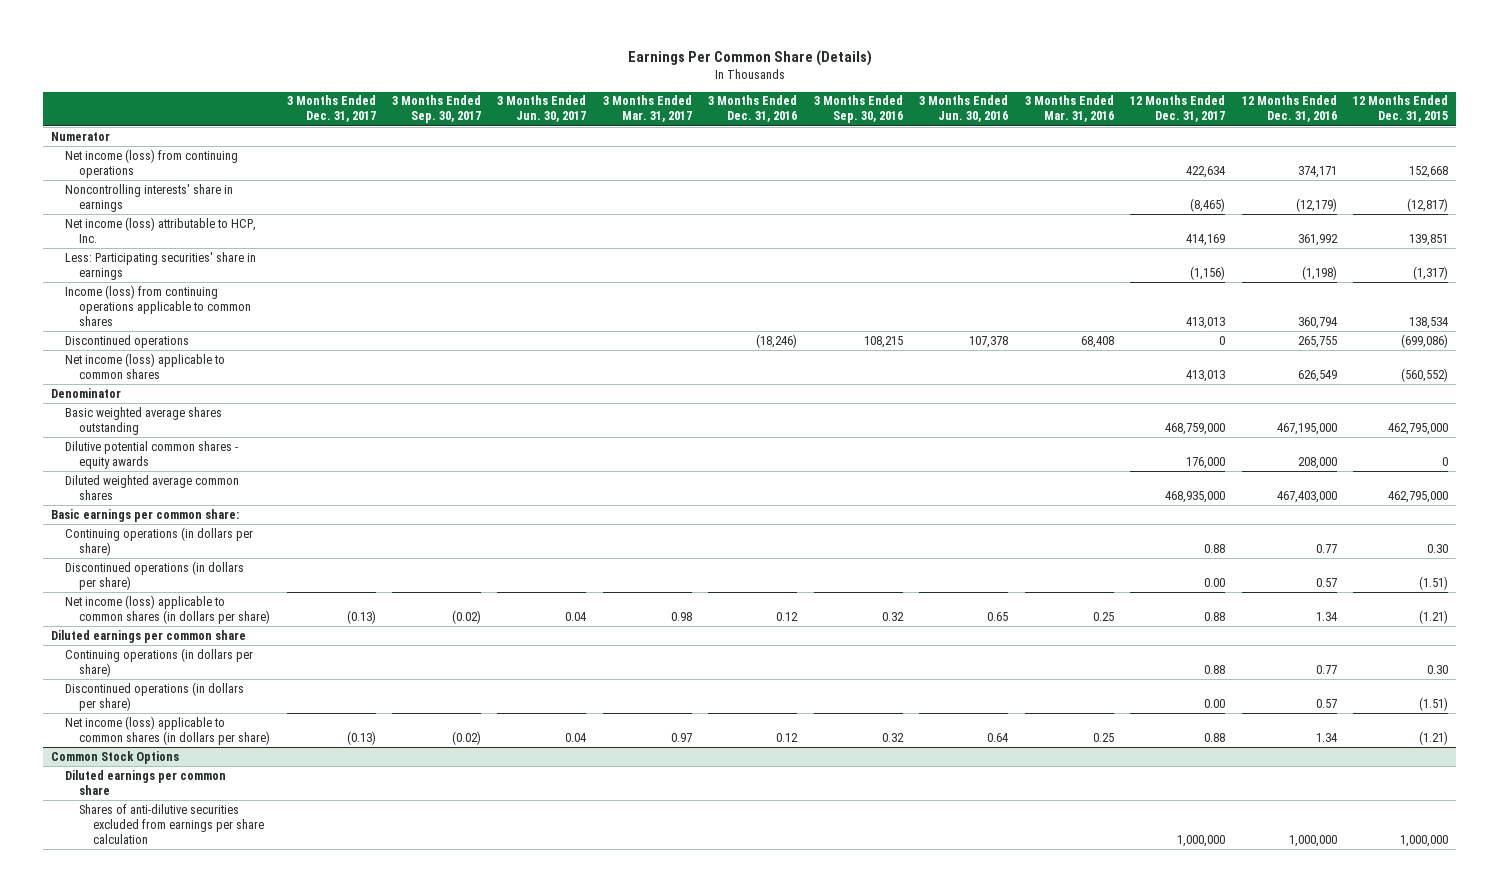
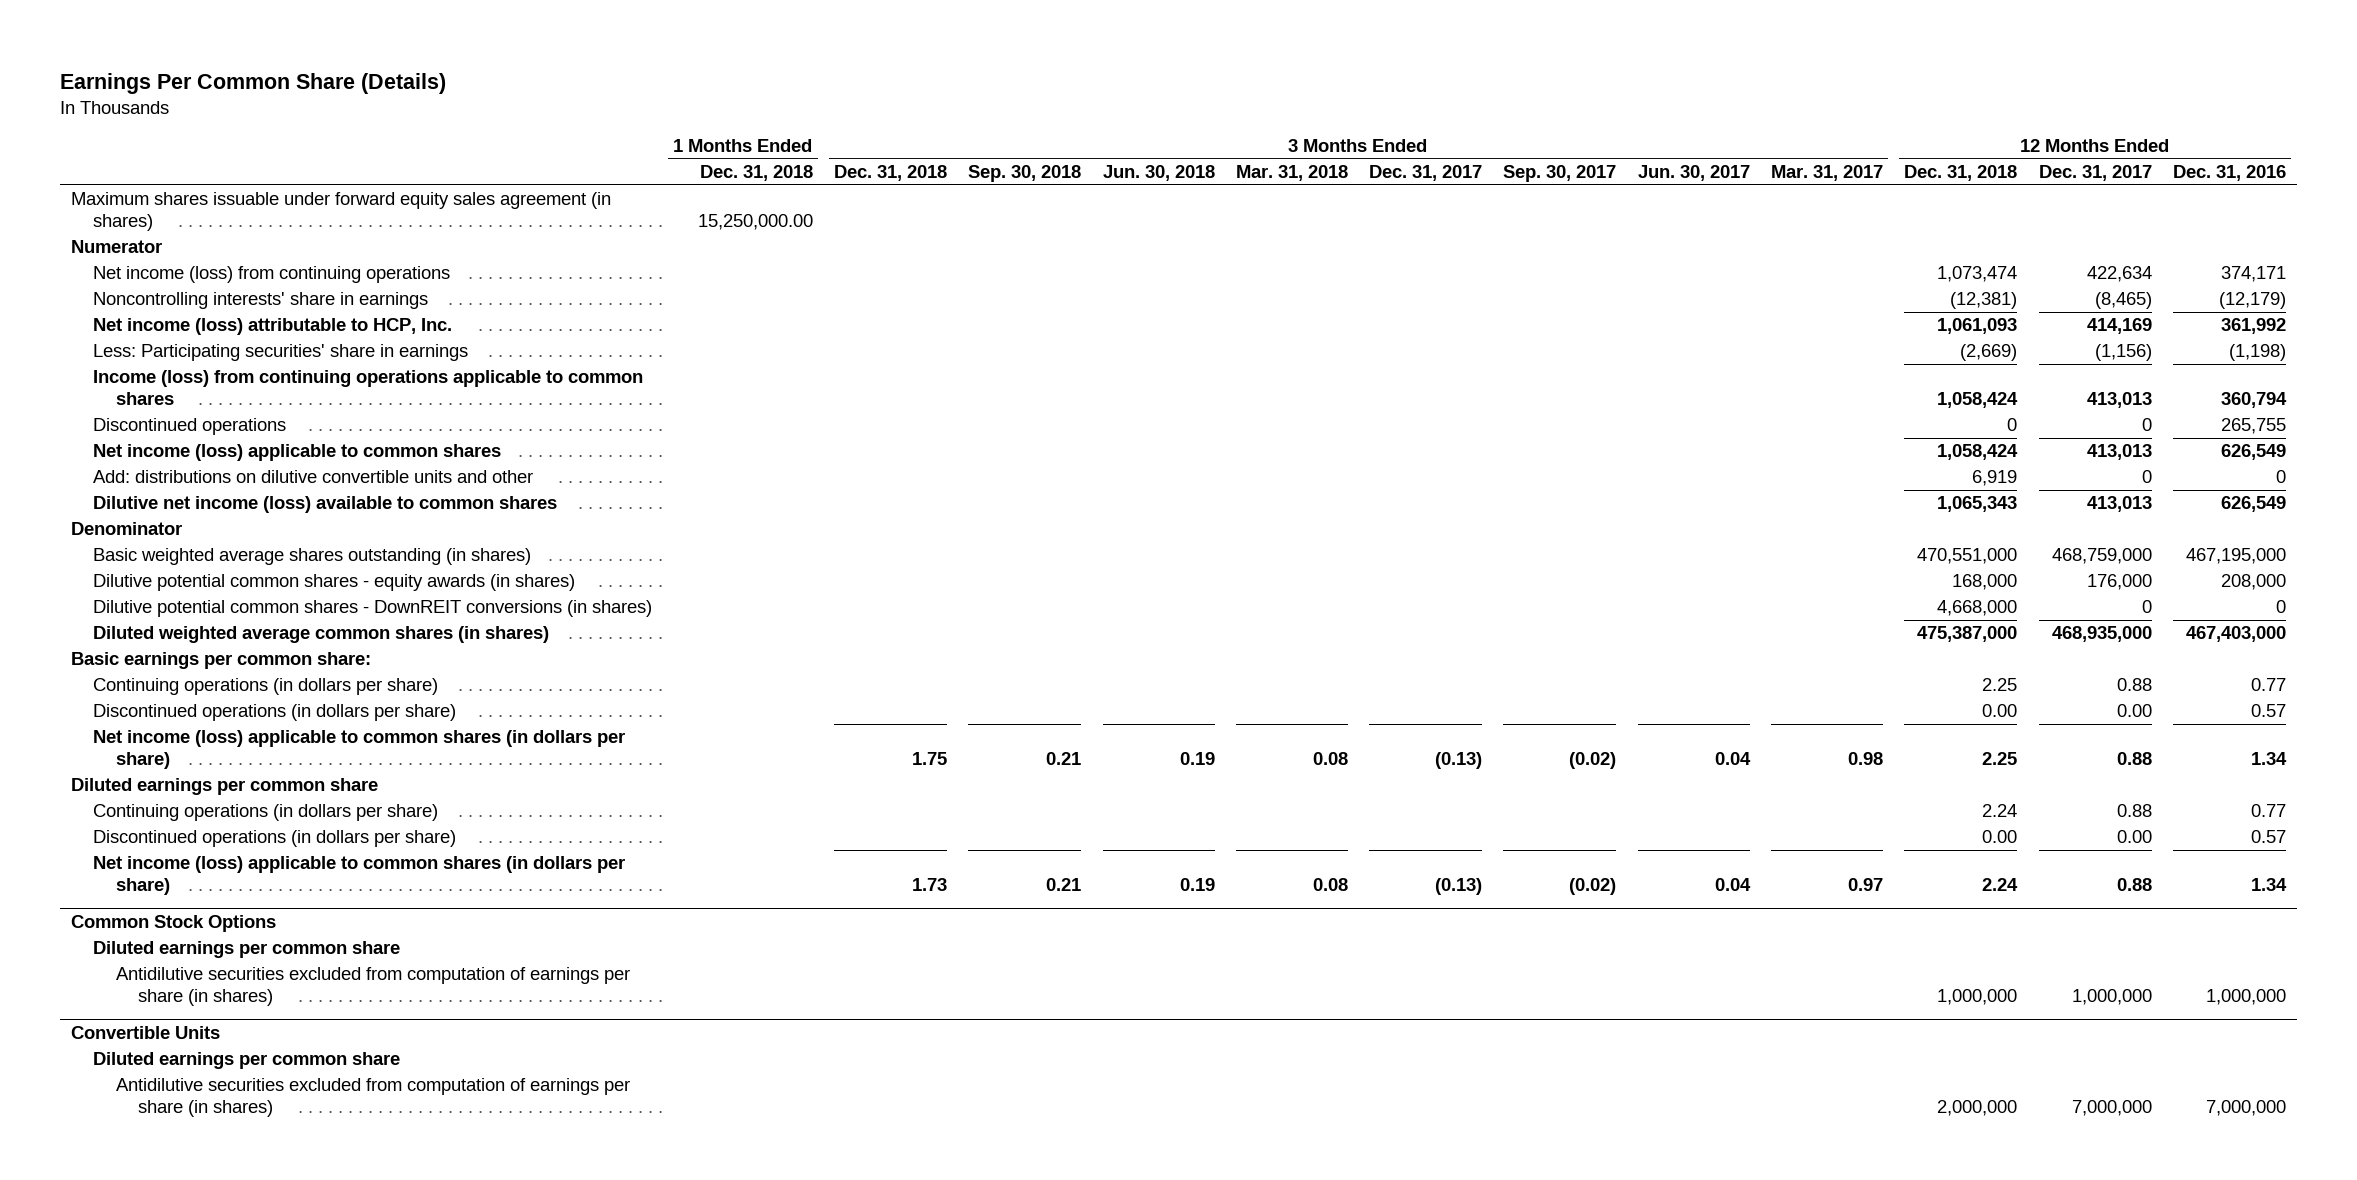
- | 3 Months Ended Dec. 31, 2017 | 3 Months Ended Sep. 30, 2017 | 3 Months Ended Jun. 30, 2017 | 3 Months Ended Mar. 31, 2017 | 3 Months Ended Dec. 31, 2016 | 3 Months Ended Sep. 30, 2016 | 3 Months Ended Jun. 30, 2016 | 3 Months Ended Mar. 31, 2016 | 12 Months Ended Dec. 31, 2017 | 12 Months Ended Dec. 31, 2016 | 12 Months Ended Dec. 31, 2015
+ | 1 Months Ended Dec. 31, 2018 | 3 Months Ended Dec. 31, 2018 | 3 Months Ended Sep. 30, 2018 | 3 Months Ended Jun. 30, 2018 | 3 Months Ended Mar. 31, 2018 | 3 Months Ended Dec. 31, 2017 | 3 Months Ended Sep. 30, 2017 | 3 Months Ended Jun. 30, 2017 | 3 Months Ended Mar. 31, 2017 | 12 Months Ended Dec. 31, 2018 | 12 Months Ended Dec. 31, 2017 | 12 Months Ended Dec. 31, 2016
+ Maximum shares issuable under forward equity sales agreement (in shares) | 15,250,000.00 | | | | | | | | | | |
+ Add: distributions on dilutive convertible units and other | | | | | | | | | | 6,919 | 0 | 0
+ Dilutive net income (loss) available to common shares | | | | | | | | | | 1,065,343 | 413,013 | 626,549
- Basic weighted average shares outstanding | | | | | | | | | 468,759,000 | 467,195,000 | 462,795,000
- Dilutive potential common shares - equity awards | | | | | | | | | 176,000 | 208,000 | 0
- Diluted weighted average common shares | | | | | | | | | 468,935,000 | 467,403,000 | 462,795,000
+ Basic weighted average shares outstanding (in shares) | | | | | | | | | | 470,551,000 | 468,759,000 | 467,195,000
+ Dilutive potential common shares - equity awards (in shares) | | | | | | | | | | 168,000 | 176,000 | 208,000
+ Dilutive potential common shares - DownREIT conversions (in shares) | | | | | | | | | | 4,668,000 | 0 | 0
+ Diluted weighted average common shares (in shares) | | | | | | | | | | 475,387,000 | 468,935,000 | 467,403,000
@ Common Stock Options
- Shares of anti-dilutive securities excluded from earnings per share calculation | | | | | | | | | 1,000,000 | 1,000,000 | 1,000,000
+ Antidilutive securities excluded from computation of earnings per share (in shares) | | | | | | | | | | 1,000,000 | 1,000,000 | 1,000,000
+ Convertible Units
+ Diluted earnings per common share
+ Antidilutive securities excluded from computation of earnings per share (in shares) | | | | | | | | | | 2,000,000 | 7,000,000 | 7,000,000

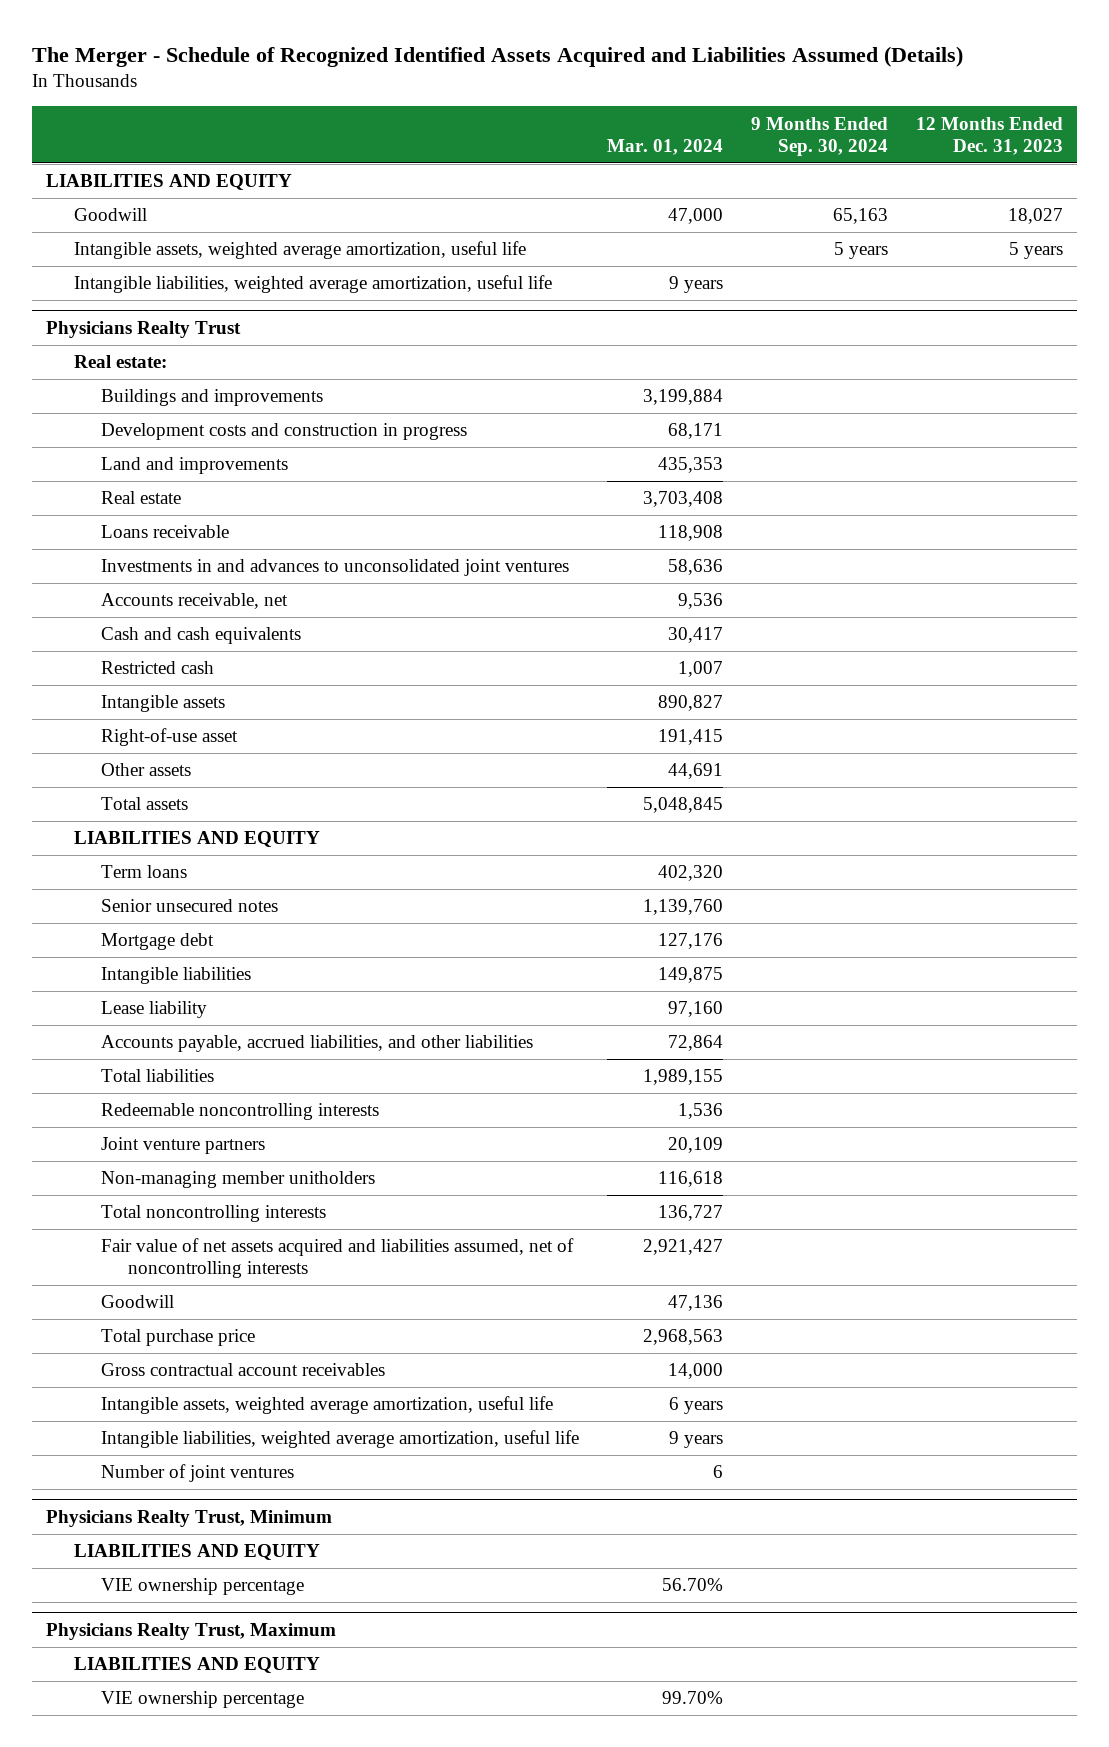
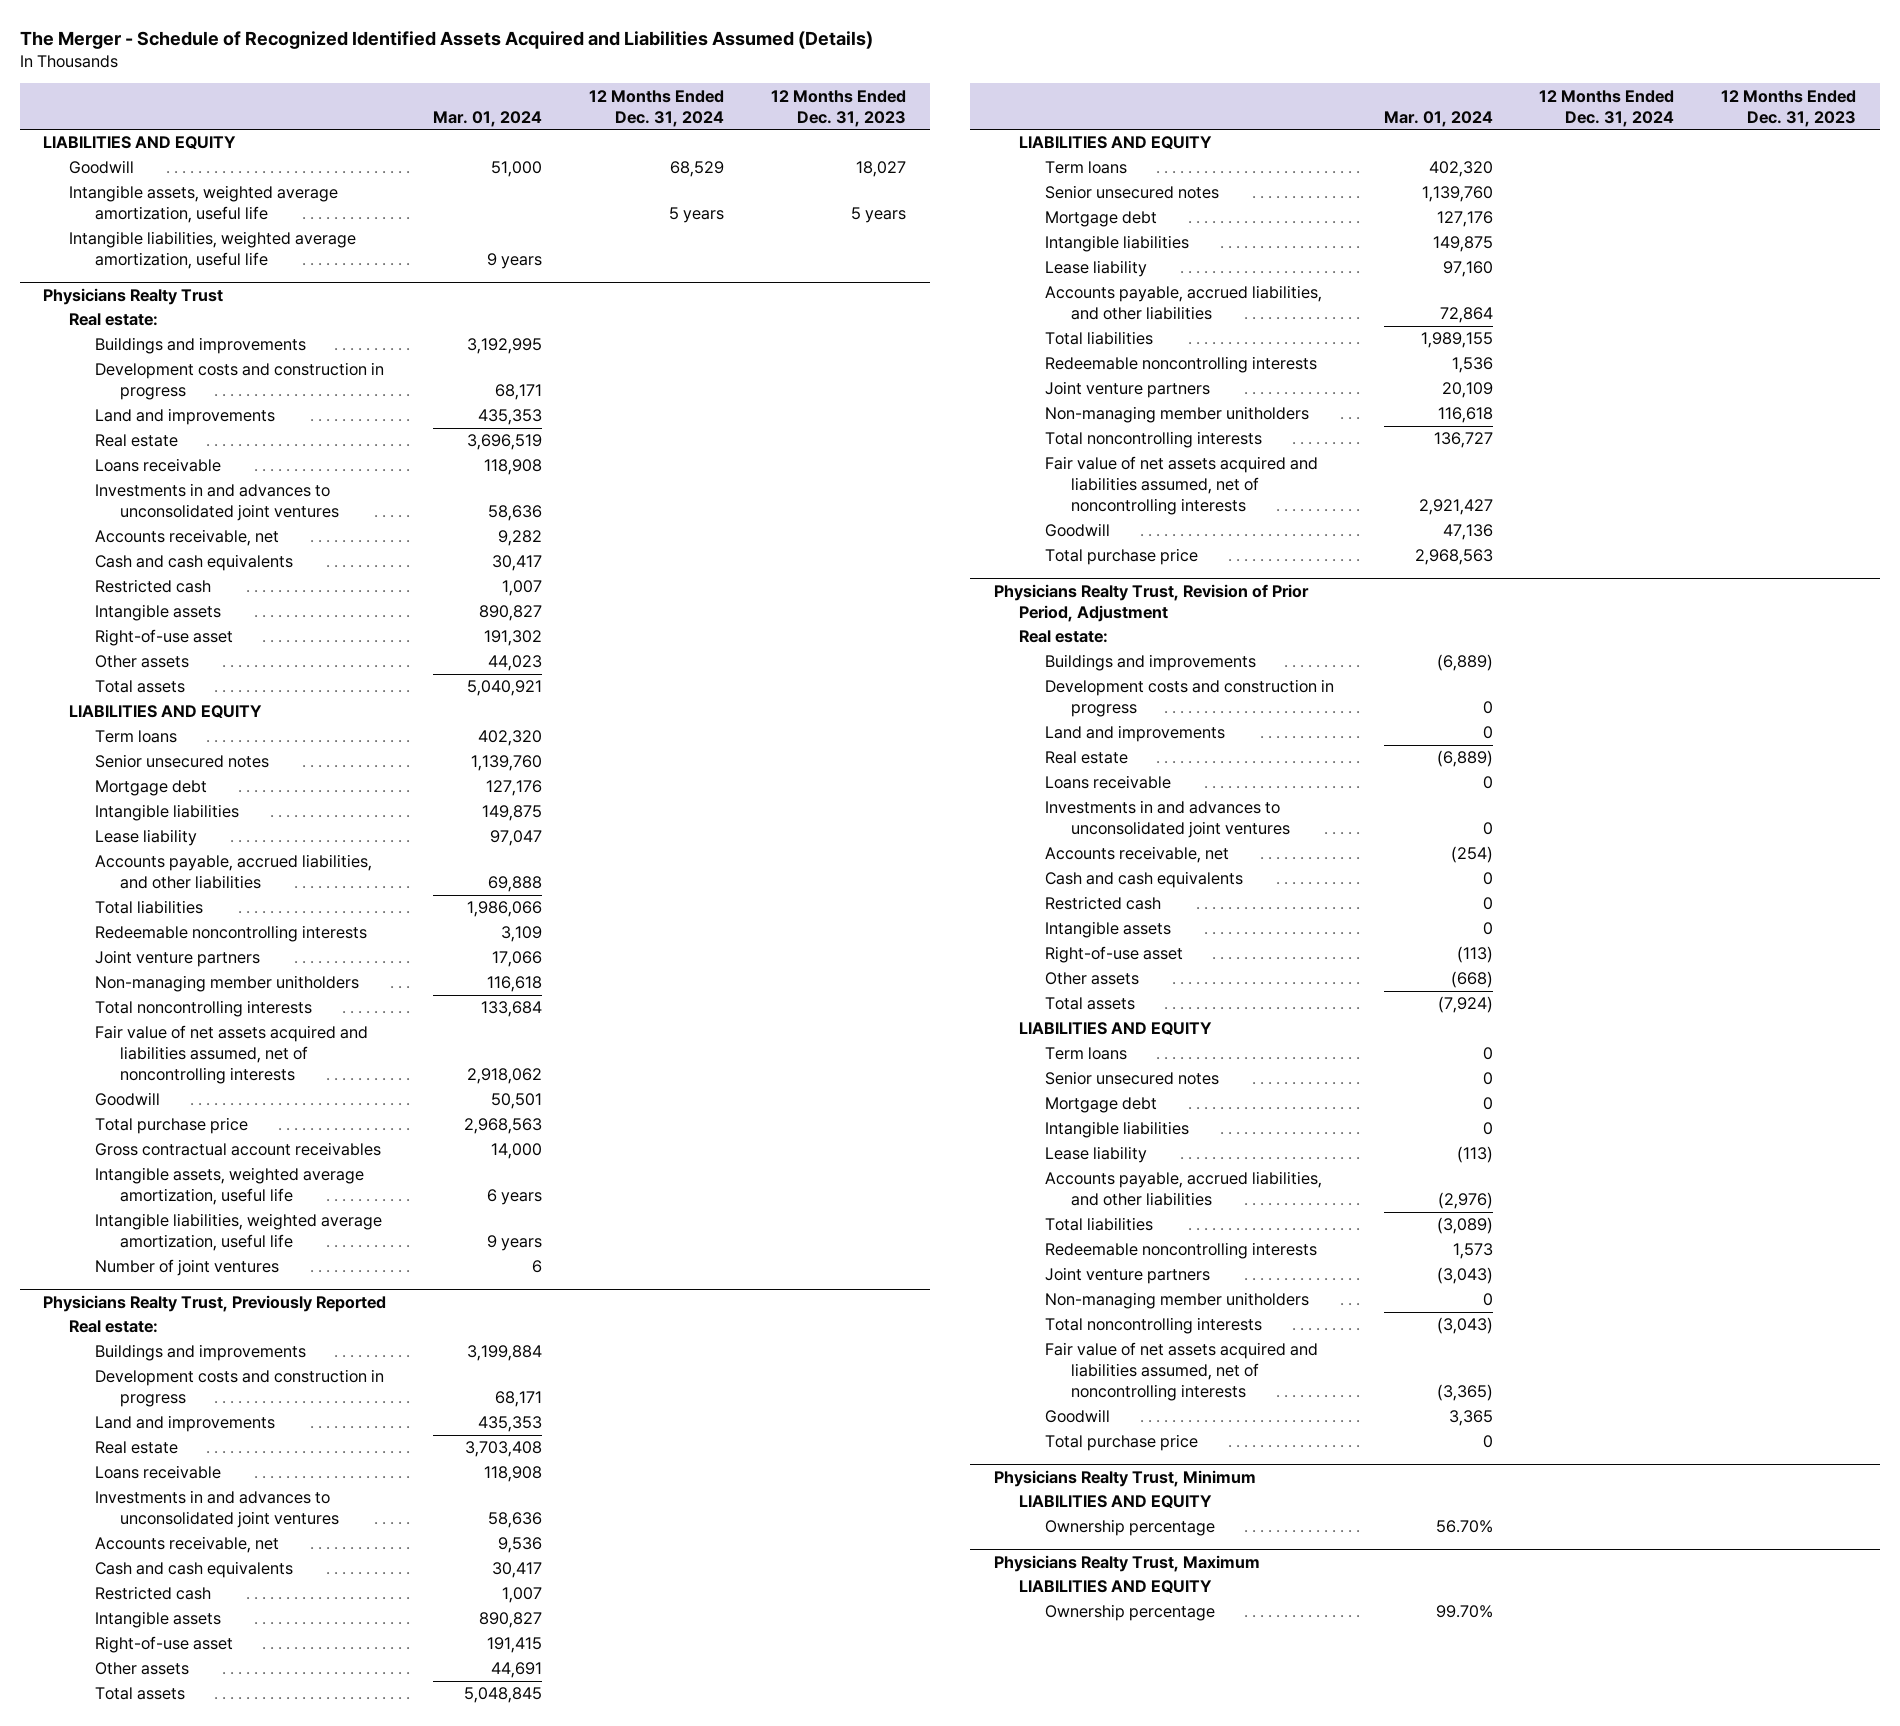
- | Mar. 01, 2024 | 9 Months Ended Sep. 30, 2024 | 12 Months Ended Dec. 31, 2023
+ | Mar. 01, 2024 | 12 Months Ended Dec. 31, 2024 | 12 Months Ended Dec. 31, 2023
- Goodwill | 47,000 | 65,163 | 18,027
+ Goodwill | 51,000 | 68,529 | 18,027
@ Physicians Realty Trust
+ Buildings and improvements | 3,192,995 | |
+ Development costs and construction in progress | 68,171 | |
+ Land and improvements | 435,353 | |
+ Real estate | 3,696,519 | |
+ Loans receivable | 118,908 | |
+ Investments in and advances to unconsolidated joint ventures | 58,636 | |
+ Accounts receivable, net | 9,282 | |
+ Cash and cash equivalents | 30,417 | |
+ Restricted cash | 1,007 | |
+ Intangible assets | 890,827 | |
+ Right-of-use asset | 191,302 | |
+ Other assets | 44,023 | |
+ Total assets | 5,040,921 | |
+ LIABILITIES AND EQUITY
+ Term loans | 402,320 | |
+ Senior unsecured notes | 1,139,760 | |
+ Mortgage debt | 127,176 | |
+ Intangible liabilities | 149,875 | |
+ Lease liability | 97,047 | |
+ Accounts payable, accrued liabilities, and other liabilities | 69,888 | |
+ Total liabilities | 1,986,066 | |
+ Redeemable noncontrolling interests | 3,109 | |
+ Joint venture partners | 17,066 | |
+ Non-managing member unitholders | 116,618 | |
+ Total noncontrolling interests | 133,684 | |
+ Fair value of net assets acquired and liabilities assumed, net of noncontrolling interests | 2,918,062 | |
+ Goodwill | 50,501 | |
+ Total purchase price | 2,968,563 | |
moved up: Gross contractual account receivables | 14,000 | |
moved up: Intangible assets, weighted average amortization, useful life | 6 years | |
moved up: Intangible liabilities, weighted average amortization, useful life | 9 years | |
moved up: Number of joint ventures | 6 | |
+ Physicians Realty Trust, Previously Reported
+ Real estate:
+ Physicians Realty Trust, Revision of Prior Period, Adjustment
+ Real estate:
+ Buildings and improvements | (6,889) | |
+ Development costs and construction in progress | 0 | |
+ Land and improvements | 0 | |
+ Real estate | (6,889) | |
+ Loans receivable | 0 | |
+ Investments in and advances to unconsolidated joint ventures | 0 | |
+ Accounts receivable, net | (254) | |
+ Cash and cash equivalents | 0 | |
+ Restricted cash | 0 | |
+ Intangible assets | 0 | |
+ Right-of-use asset | (113) | |
+ Other assets | (668) | |
+ Total assets | (7,924) | |
+ LIABILITIES AND EQUITY
+ Term loans | 0 | |
+ Senior unsecured notes | 0 | |
+ Mortgage debt | 0 | |
+ Intangible liabilities | 0 | |
+ Lease liability | (113) | |
+ Accounts payable, accrued liabilities, and other liabilities | (2,976) | |
+ Total liabilities | (3,089) | |
+ Redeemable noncontrolling interests | 1,573 | |
+ Joint venture partners | (3,043) | |
+ Non-managing member unitholders | 0 | |
+ Total noncontrolling interests | (3,043) | |
+ Fair value of net assets acquired and liabilities assumed, net of noncontrolling interests | (3,365) | |
+ Goodwill | 3,365 | |
+ Total purchase price | 0 | |
@ Physicians Realty Trust, Minimum
- VIE ownership percentage | 56.70% | |
+ Ownership percentage | 56.70% | |
@ Physicians Realty Trust, Maximum
- VIE ownership percentage | 99.70% | |
+ Ownership percentage | 99.70% | |

